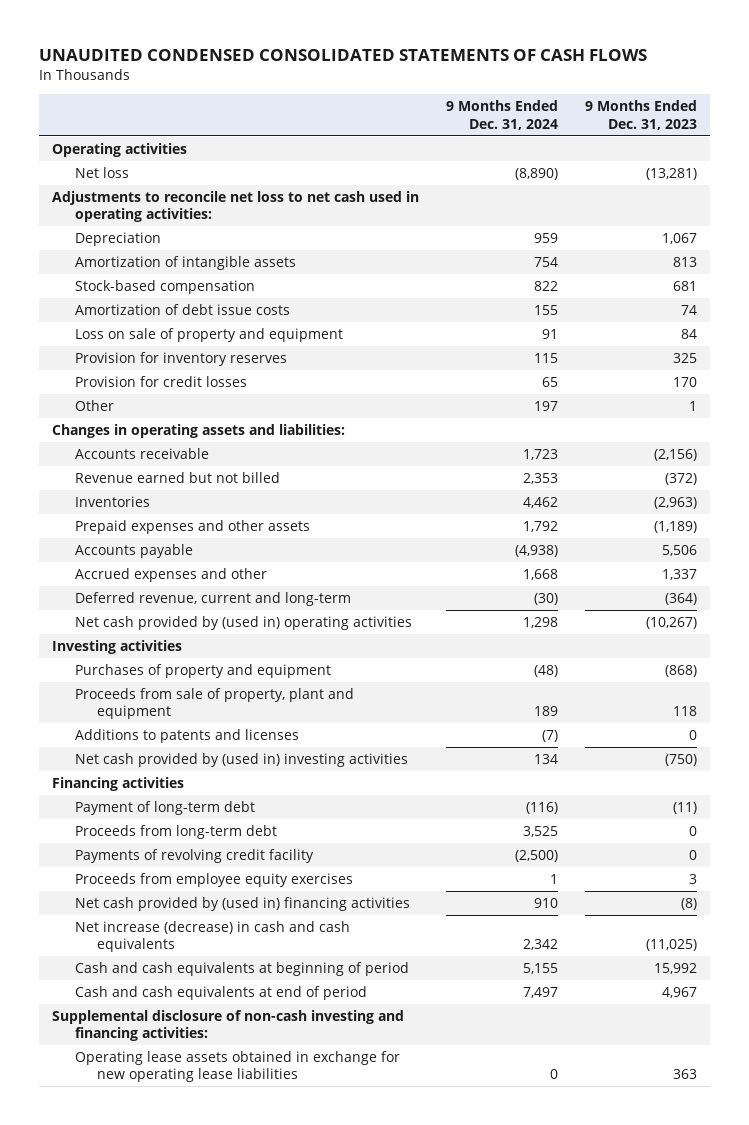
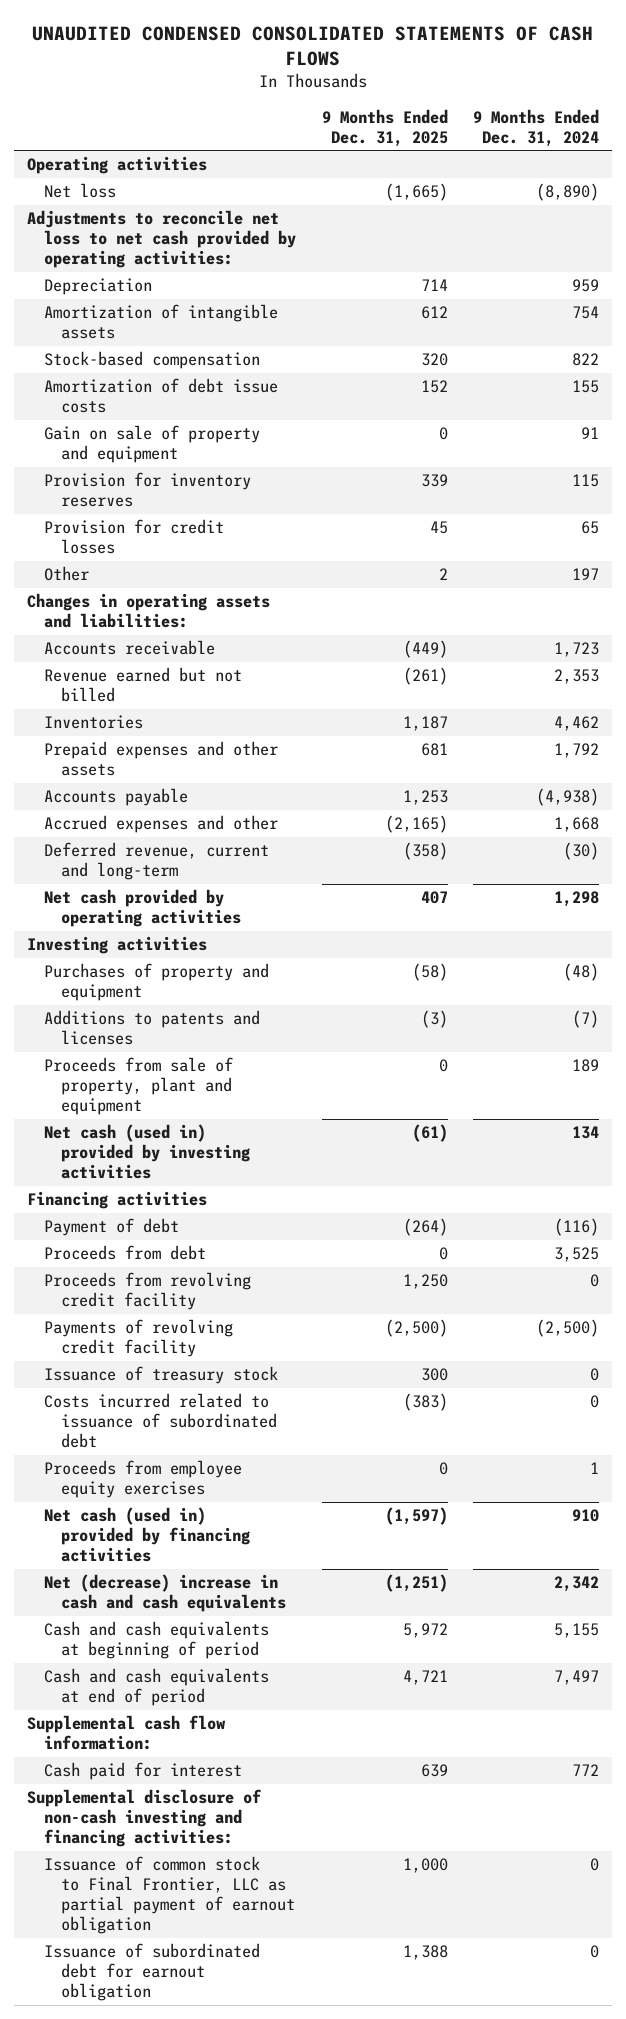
- | 9 Months Ended Dec. 31, 2024 | 9 Months Ended Dec. 31, 2023
+ | 9 Months Ended Dec. 31, 2025 | 9 Months Ended Dec. 31, 2024
- Adjustments to reconcile net loss to net cash used in operating activities:
+ Adjustments to reconcile net loss to net cash provided by operating activities:
- Loss on sale of property and equipment | 91 | 84
+ Gain on sale of property and equipment | 0 | 91
- Net cash provided by (used in) operating activities | 1,298 | (10,267)
+ Net cash provided by operating activities | 407 | 1,298
- Net cash provided by (used in) investing activities | 134 | (750)
moved down: Proceeds from sale of property, plant and equipment | 0 | 189
+ Net cash (used in) provided by investing activities | (61) | 134
- Payment of long-term debt | (116) | (11)
- Proceeds from long-term debt | 3,525 | 0
+ Payment of debt | (264) | (116)
+ Proceeds from debt | 0 | 3,525
+ Proceeds from revolving credit facility | 1,250 | 0
+ Issuance of treasury stock | 300 | 0
+ Costs incurred related to issuance of subordinated debt | (383) | 0
- Net cash provided by (used in) financing activities | 910 | (8)
- Net increase (decrease) in cash and cash equivalents | 2,342 | (11,025)
+ Net cash (used in) provided by financing activities | (1,597) | 910
+ Net (decrease) increase in cash and cash equivalents | (1,251) | 2,342
+ Supplemental cash flow information:
+ Cash paid for interest | 639 | 772
- Operating lease assets obtained in exchange for new operating lease liabilities | 0 | 363
+ Issuance of common stock to Final Frontier, LLC as partial payment of earnout obligation | 1,000 | 0
+ Issuance of subordinated debt for earnout obligation | 1,388 | 0

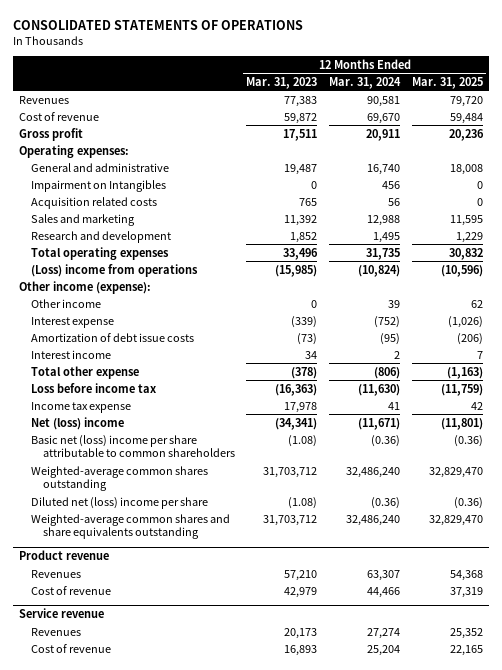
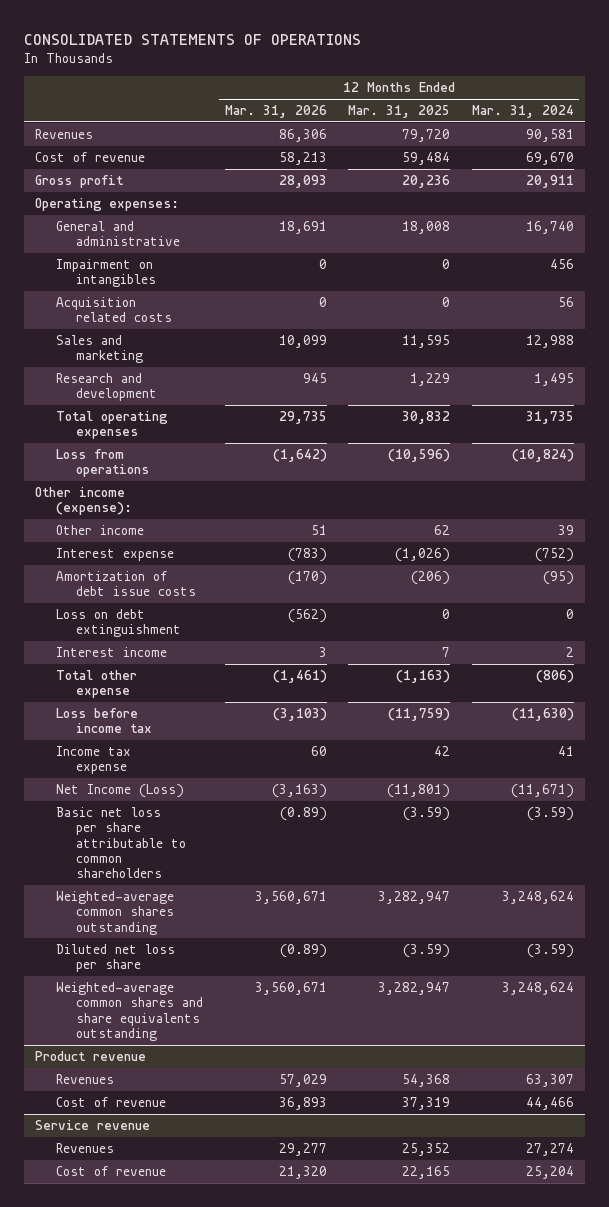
- | 12 Months Ended Mar. 31, 2023 | 12 Months Ended Mar. 31, 2024 | 12 Months Ended Mar. 31, 2025
+ | 12 Months Ended Mar. 31, 2026 | 12 Months Ended Mar. 31, 2025 | 12 Months Ended Mar. 31, 2024
- Impairment on Intangibles | 0 | 456 | 0
+ Impairment on intangibles | 0 | 0 | 456
- (Loss) income from operations | (15,985) | (10,824) | (10,596)
+ Loss from operations | (1,642) | (10,596) | (10,824)
+ Loss on debt extinguishment | (562) | 0 | 0
- Net (loss) income | (34,341) | (11,671) | (11,801)
- Basic net (loss) income per share attributable to common shareholders | (1.08) | (0.36) | (0.36)
- Weighted-average common shares outstanding | 31,703,712 | 32,486,240 | 32,829,470
- Diluted net (loss) income per share | (1.08) | (0.36) | (0.36)
- Weighted-average common shares and share equivalents outstanding | 31,703,712 | 32,486,240 | 32,829,470
+ Net Income (Loss) | (3,163) | (11,801) | (11,671)
+ Basic net loss per share attributable to common shareholders | (0.89) | (3.59) | (3.59)
+ Weighted-average common shares outstanding | 3,560,671 | 3,282,947 | 3,248,624
+ Diluted net loss per share | (0.89) | (3.59) | (3.59)
+ Weighted-average common shares and share equivalents outstanding | 3,560,671 | 3,282,947 | 3,248,624

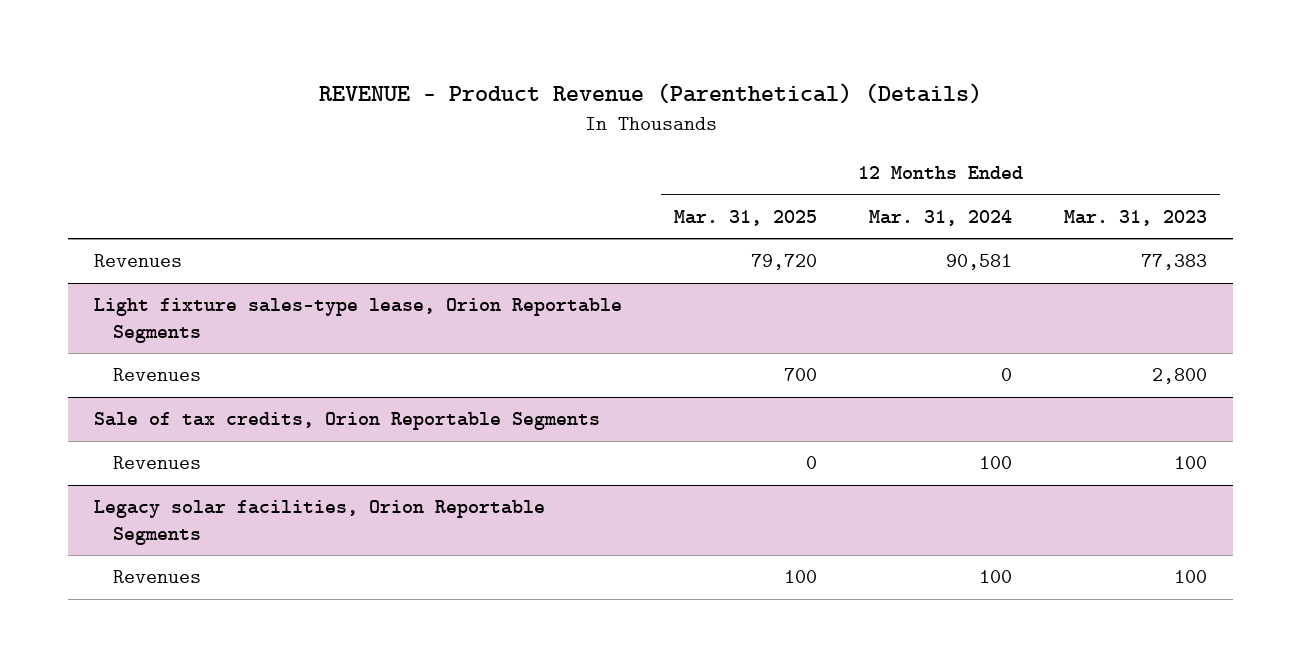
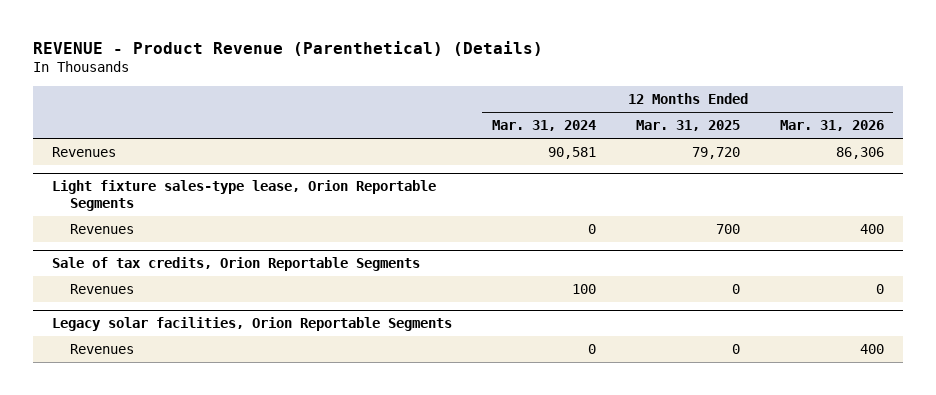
- | 12 Months Ended Mar. 31, 2025 | 12 Months Ended Mar. 31, 2024 | 12 Months Ended Mar. 31, 2023
+ | 12 Months Ended Mar. 31, 2024 | 12 Months Ended Mar. 31, 2025 | 12 Months Ended Mar. 31, 2026
@ Legacy solar facilities, Orion Reportable Segments
- Revenues | 100 | 100 | 100
+ Revenues | 0 | 0 | 400

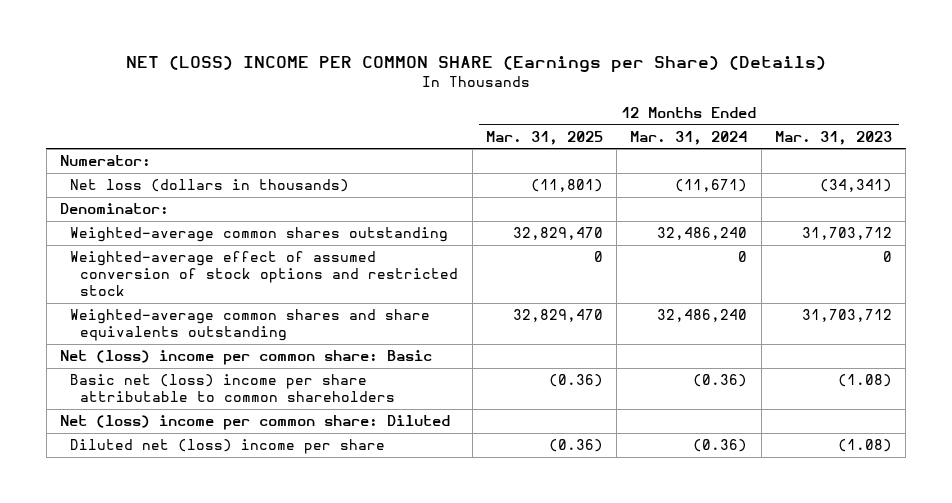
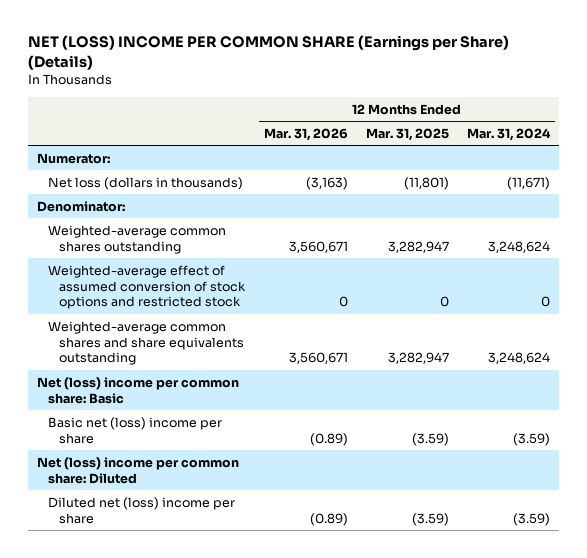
- | 12 Months Ended Mar. 31, 2025 | 12 Months Ended Mar. 31, 2024 | 12 Months Ended Mar. 31, 2023
+ | 12 Months Ended Mar. 31, 2026 | 12 Months Ended Mar. 31, 2025 | 12 Months Ended Mar. 31, 2024
- Weighted-average common shares outstanding | 32,829,470 | 32,486,240 | 31,703,712
+ Weighted-average common shares outstanding | 3,560,671 | 3,282,947 | 3,248,624
- Weighted-average common shares and share equivalents outstanding | 32,829,470 | 32,486,240 | 31,703,712
+ Weighted-average common shares and share equivalents outstanding | 3,560,671 | 3,282,947 | 3,248,624
- Basic net (loss) income per share attributable to common shareholders | (0.36) | (0.36) | (1.08)
+ Basic net (loss) income per share | (0.89) | (3.59) | (3.59)
- Diluted net (loss) income per share | (0.36) | (0.36) | (1.08)
+ Diluted net (loss) income per share | (0.89) | (3.59) | (3.59)

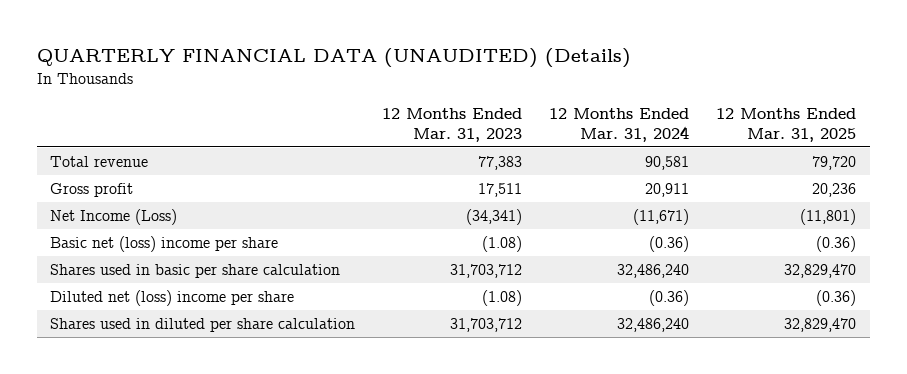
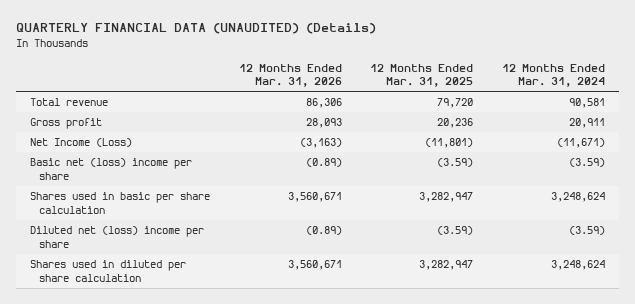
- | 12 Months Ended Mar. 31, 2023 | 12 Months Ended Mar. 31, 2024 | 12 Months Ended Mar. 31, 2025
+ | 12 Months Ended Mar. 31, 2026 | 12 Months Ended Mar. 31, 2025 | 12 Months Ended Mar. 31, 2024
- Basic net (loss) income per share | (1.08) | (0.36) | (0.36)
- Shares used in basic per share calculation | 31,703,712 | 32,486,240 | 32,829,470
- Diluted net (loss) income per share | (1.08) | (0.36) | (0.36)
- Shares used in diluted per share calculation | 31,703,712 | 32,486,240 | 32,829,470
+ Basic net (loss) income per share | (0.89) | (3.59) | (3.59)
+ Shares used in basic per share calculation | 3,560,671 | 3,282,947 | 3,248,624
+ Diluted net (loss) income per share | (0.89) | (3.59) | (3.59)
+ Shares used in diluted per share calculation | 3,560,671 | 3,282,947 | 3,248,624

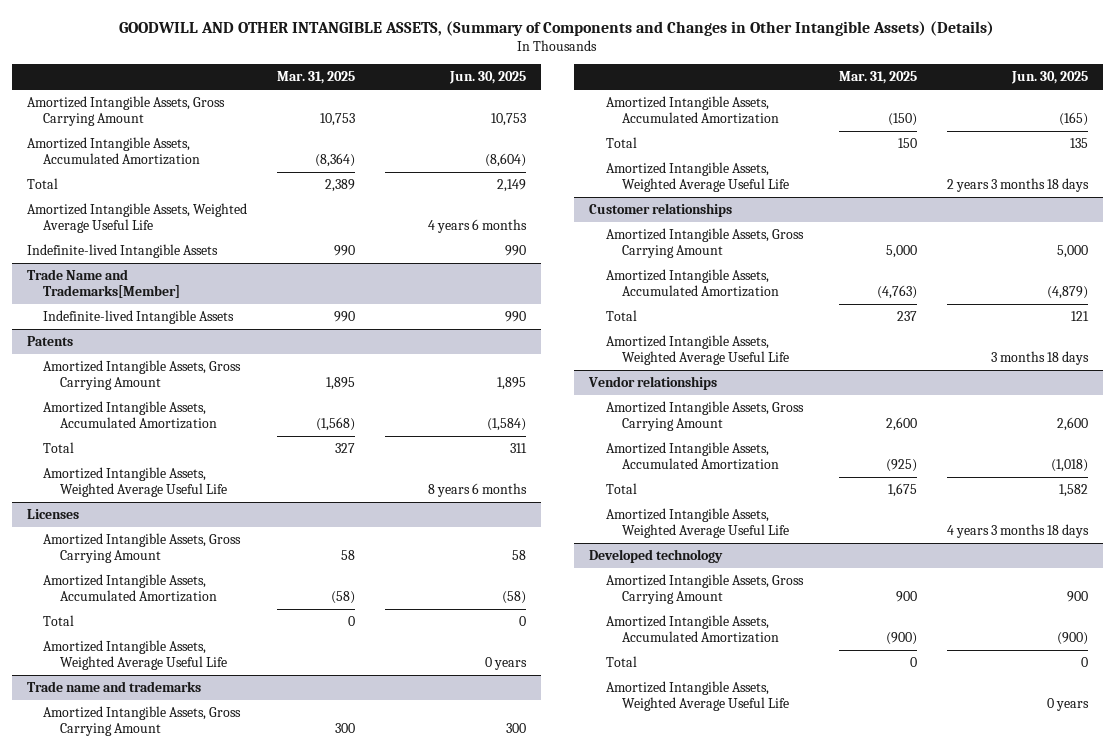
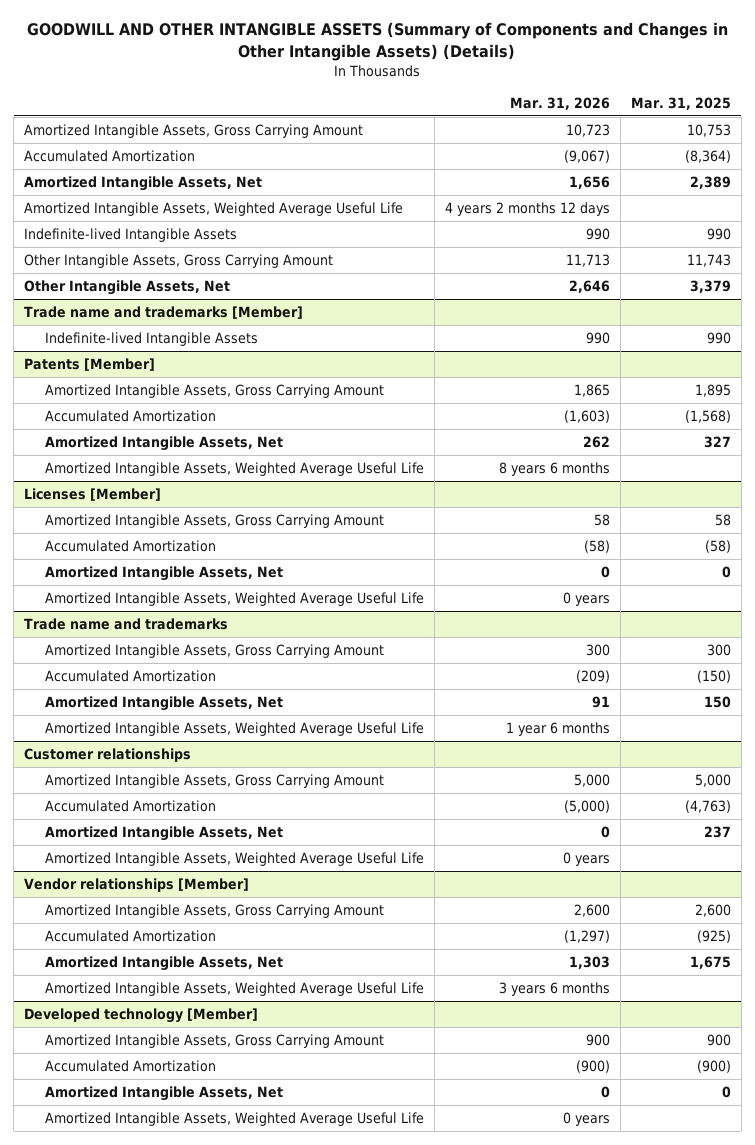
- GOODWILL AND OTHER INTANGIBLE ASSETS, (Summary of Components and Changes in Other Intangible Assets) (Details)
+ GOODWILL AND OTHER INTANGIBLE ASSETS (Summary of Components and Changes in Other Intangible Assets) (Details)
- | Mar. 31, 2025 | Jun. 30, 2025
+ | Mar. 31, 2026 | Mar. 31, 2025
- Amortized Intangible Assets, Accumulated Amortization | (8,364) | (8,604)
- Total | 2,389 | 2,149
+ Accumulated Amortization | (9,067) | (8,364)
+ Amortized Intangible Assets, Net | 1,656 | 2,389
- Trade Name and Trademarks[Member]
+ Other Intangible Assets, Gross Carrying Amount | 11,713 | 11,743
+ Other Intangible Assets, Net | 2,646 | 3,379
+ Trade name and trademarks [Member]
- Patents
+ Patents [Member]
- Amortized Intangible Assets, Accumulated Amortization | (1,568) | (1,584)
- Total | 327 | 311
+ Accumulated Amortization | (1,603) | (1,568)
+ Amortized Intangible Assets, Net | 262 | 327
- Licenses
+ Licenses [Member]
- Amortized Intangible Assets, Accumulated Amortization | (58) | (58)
- Total | 0 | 0
+ Accumulated Amortization | (58) | (58)
+ Amortized Intangible Assets, Net | 0 | 0
@ Trade name and trademarks
- Amortized Intangible Assets, Accumulated Amortization | (150) | (165)
- Total | 150 | 135
+ Accumulated Amortization | (209) | (150)
+ Amortized Intangible Assets, Net | 91 | 150
@ Customer relationships
- Amortized Intangible Assets, Accumulated Amortization | (4,763) | (4,879)
- Total | 237 | 121
+ Accumulated Amortization | (5,000) | (4,763)
+ Amortized Intangible Assets, Net | 0 | 237
- Vendor relationships
+ Vendor relationships [Member]
- Amortized Intangible Assets, Accumulated Amortization | (925) | (1,018)
- Total | 1,675 | 1,582
+ Accumulated Amortization | (1,297) | (925)
+ Amortized Intangible Assets, Net | 1,303 | 1,675
- Developed technology
+ Developed technology [Member]
- Amortized Intangible Assets, Accumulated Amortization | (900) | (900)
- Total | 0 | 0
+ Accumulated Amortization | (900) | (900)
+ Amortized Intangible Assets, Net | 0 | 0

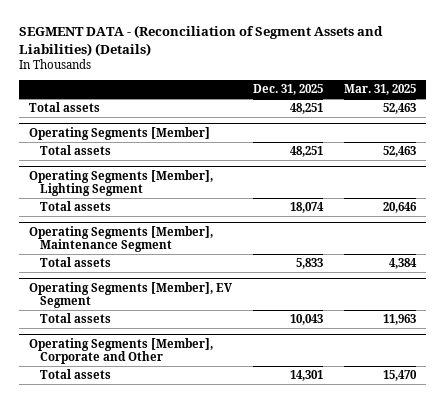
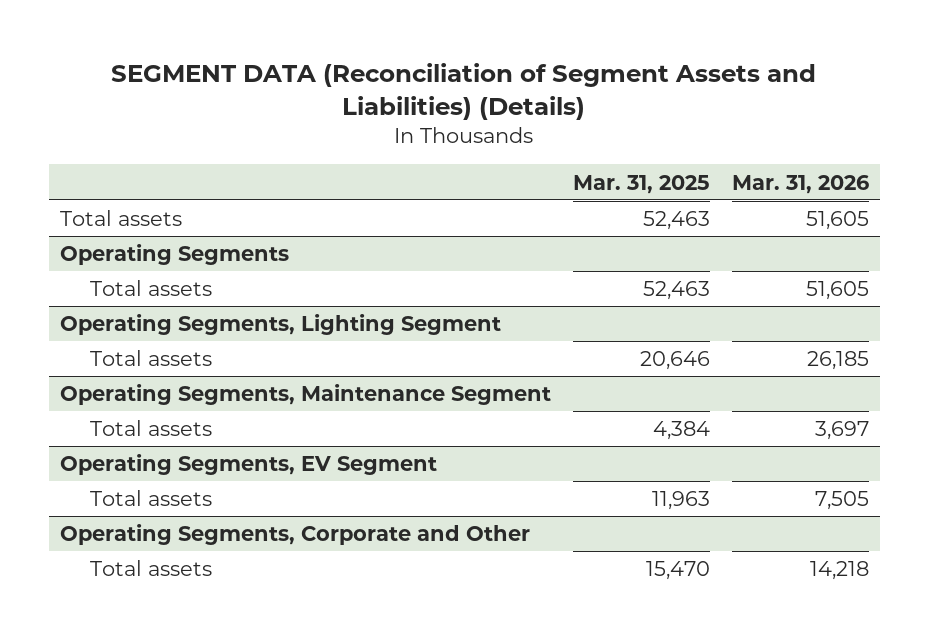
- SEGMENT DATA - (Reconciliation of Segment Assets and Liabilities) (Details)
+ SEGMENT DATA (Reconciliation of Segment Assets and Liabilities) (Details)
- | Dec. 31, 2025 | Mar. 31, 2025
+ | Mar. 31, 2025 | Mar. 31, 2026
- Operating Segments [Member]
+ Operating Segments
- Operating Segments [Member], Lighting Segment
+ Operating Segments, Lighting Segment
- Operating Segments [Member], Maintenance Segment
+ Operating Segments, Maintenance Segment
- Operating Segments [Member], EV Segment
+ Operating Segments, EV Segment
- Operating Segments [Member], Corporate and Other
+ Operating Segments, Corporate and Other

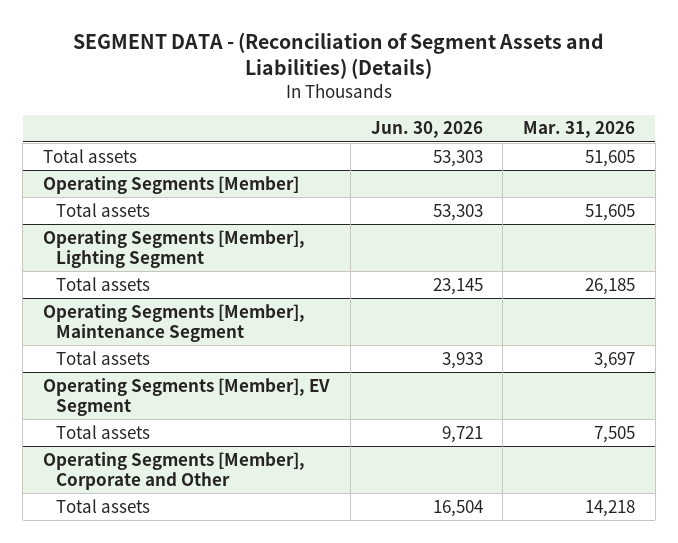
- SEGMENT DATA (Reconciliation of Segment Assets and Liabilities) (Details)
+ SEGMENT DATA - (Reconciliation of Segment Assets and Liabilities) (Details)
- | Mar. 31, 2025 | Mar. 31, 2026
+ | Jun. 30, 2026 | Mar. 31, 2026
- Operating Segments
+ Operating Segments [Member]
- Operating Segments, Lighting Segment
+ Operating Segments [Member], Lighting Segment
- Operating Segments, Maintenance Segment
+ Operating Segments [Member], Maintenance Segment
- Operating Segments, EV Segment
+ Operating Segments [Member], EV Segment
- Operating Segments, Corporate and Other
+ Operating Segments [Member], Corporate and Other

